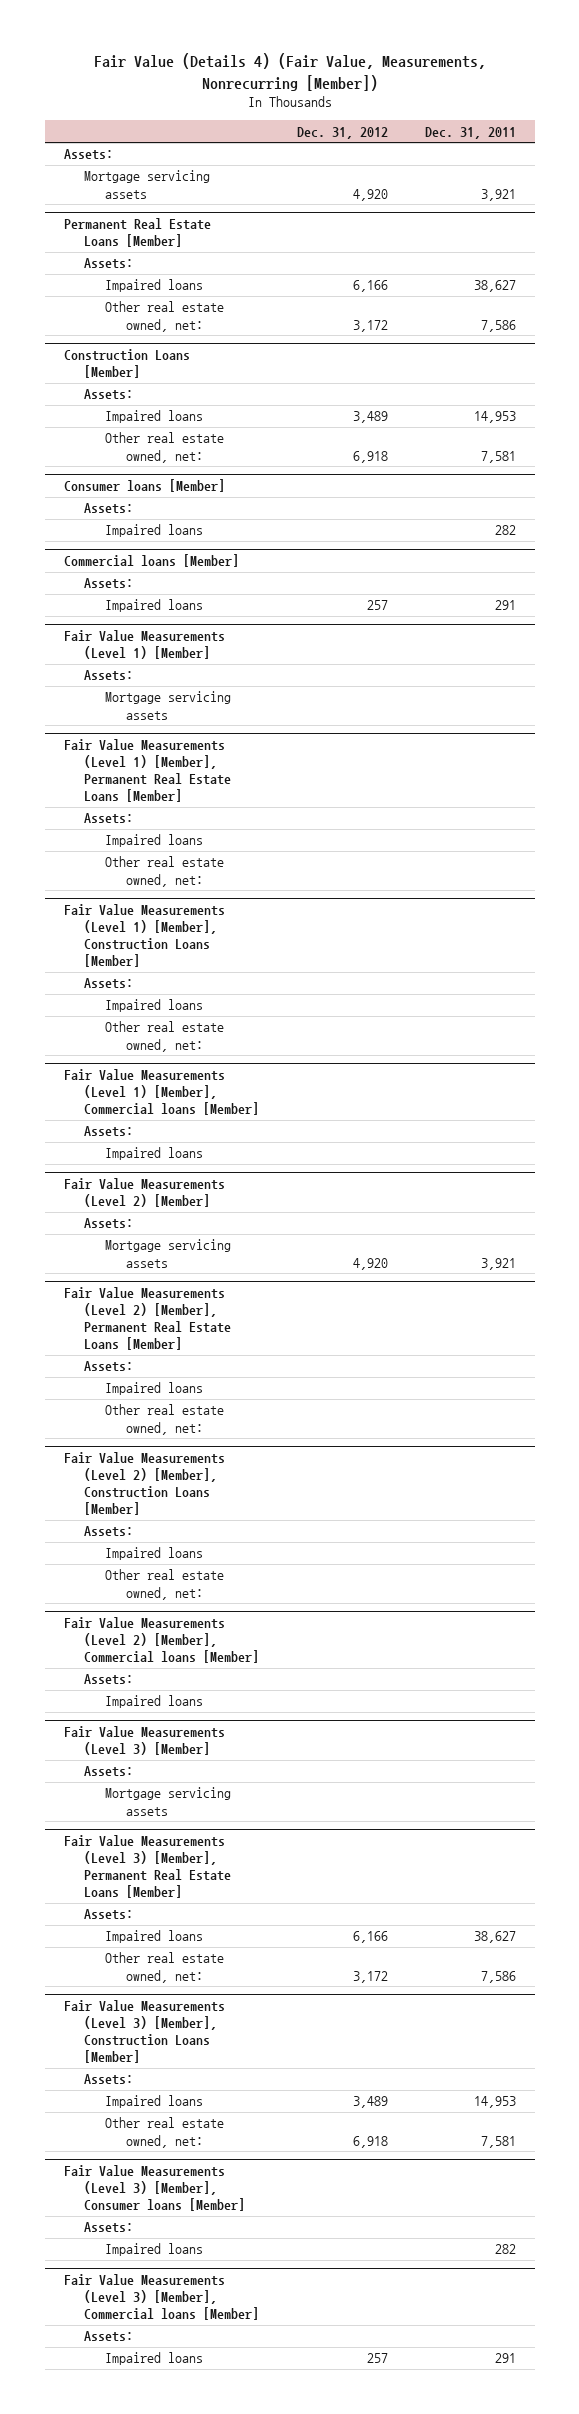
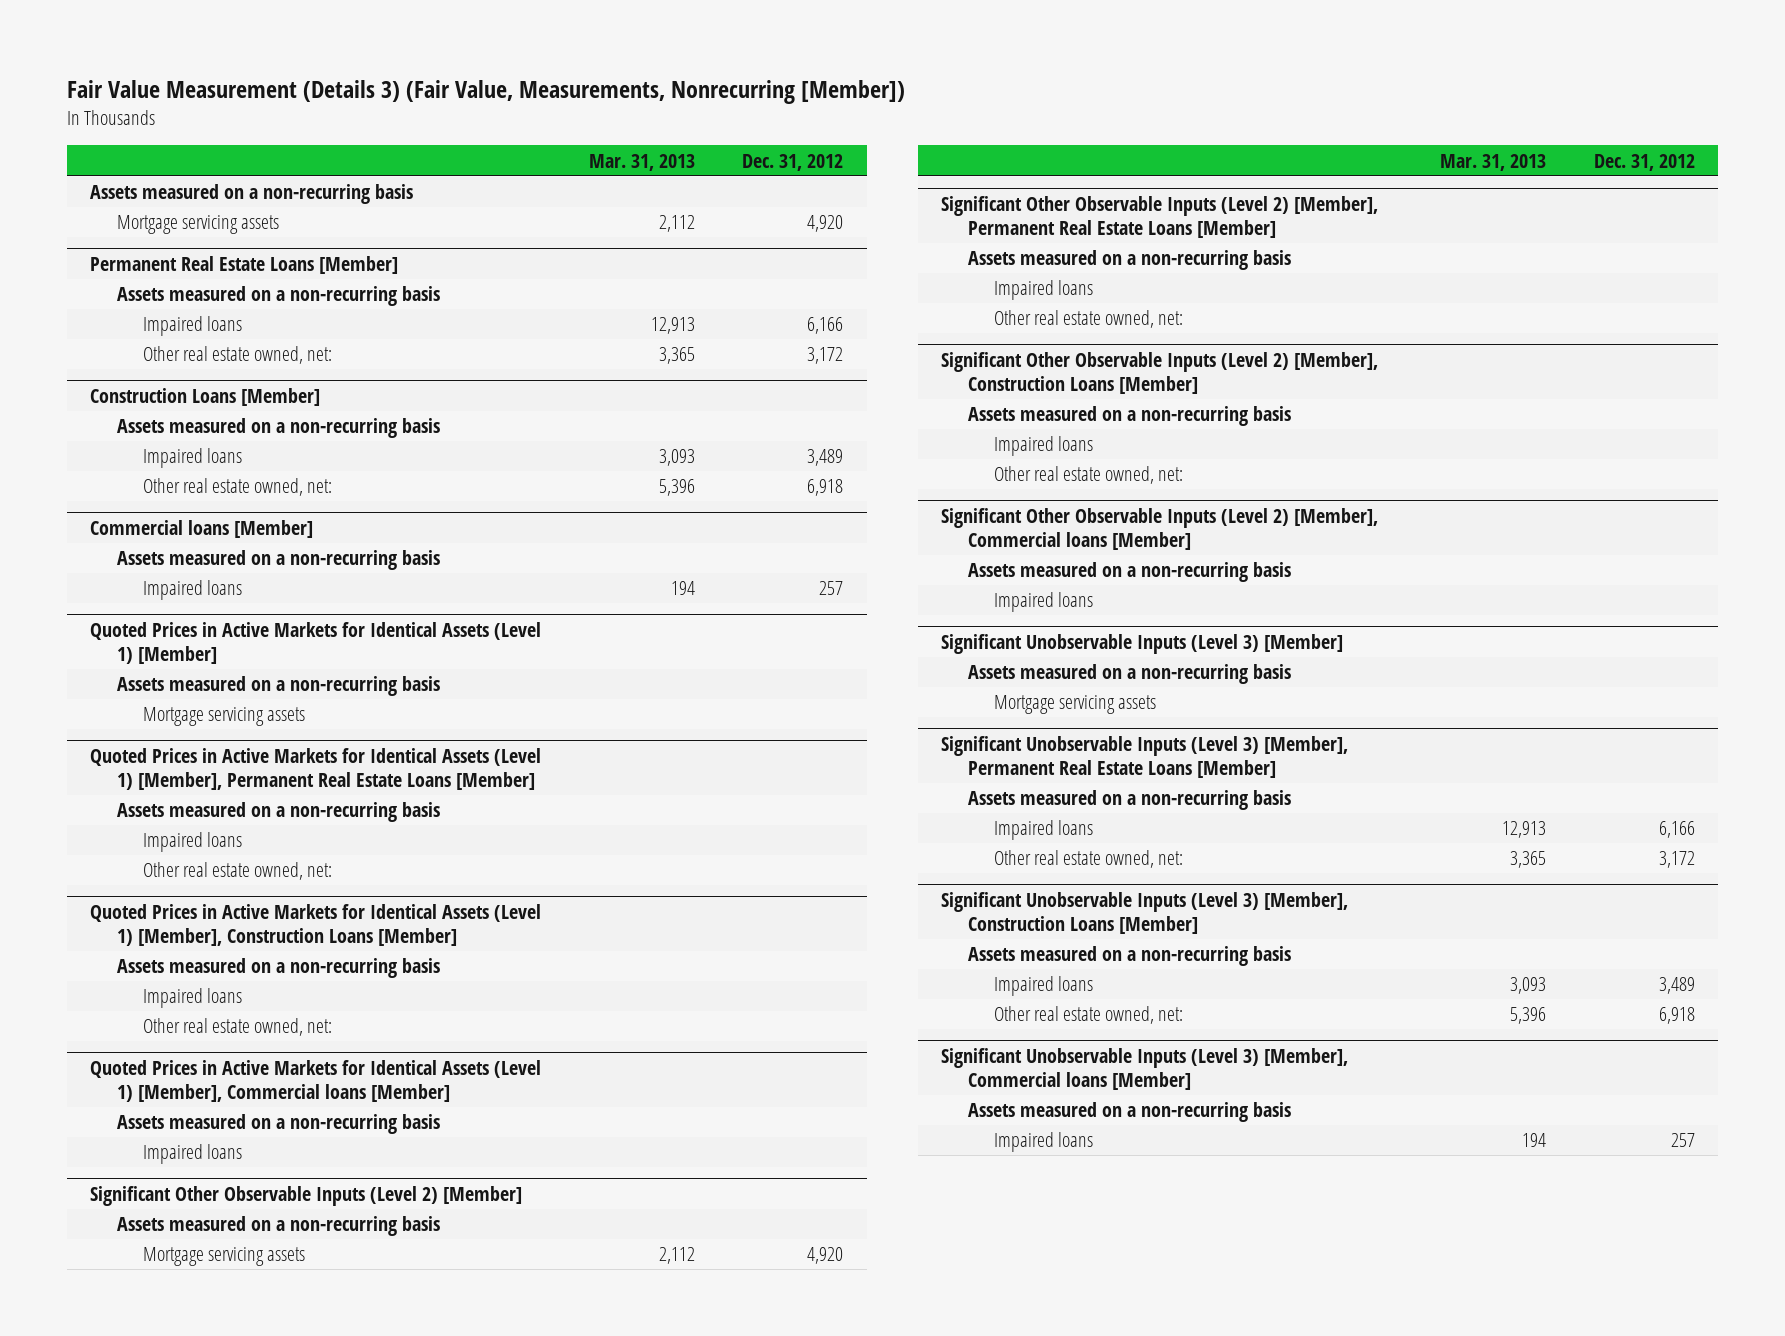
- Fair Value (Details 4) (Fair Value, Measurements, Nonrecurring [Member])
+ Fair Value Measurement (Details 3) (Fair Value, Measurements, Nonrecurring [Member])
- | Dec. 31, 2012 | Dec. 31, 2011
+ | Mar. 31, 2013 | Dec. 31, 2012
- Assets:
+ Assets measured on a non-recurring basis
@ Permanent Real Estate Loans [Member]
- Assets:
+ Assets measured on a non-recurring basis
@ Construction Loans [Member]
- Assets:
+ Assets measured on a non-recurring basis
- Consumer loans [Member]
- Assets:
- Impaired loans | | 282
@ Commercial loans [Member]
- Assets:
+ Assets measured on a non-recurring basis
- Fair Value Measurements (Level 1) [Member]
- Assets:
+ Quoted Prices in Active Markets for Identical Assets (Level 1) [Member]
+ Assets measured on a non-recurring basis
- Fair Value Measurements (Level 1) [Member], Permanent Real Estate Loans [Member]
- Assets:
+ Quoted Prices in Active Markets for Identical Assets (Level 1) [Member], Permanent Real Estate Loans [Member]
+ Assets measured on a non-recurring basis
- Fair Value Measurements (Level 1) [Member], Construction Loans [Member]
- Assets:
+ Quoted Prices in Active Markets for Identical Assets (Level 1) [Member], Construction Loans [Member]
+ Assets measured on a non-recurring basis
- Fair Value Measurements (Level 1) [Member], Commercial loans [Member]
- Assets:
+ Quoted Prices in Active Markets for Identical Assets (Level 1) [Member], Commercial loans [Member]
+ Assets measured on a non-recurring basis
- Fair Value Measurements (Level 2) [Member]
- Assets:
+ Significant Other Observable Inputs (Level 2) [Member]
+ Assets measured on a non-recurring basis
- Fair Value Measurements (Level 2) [Member], Permanent Real Estate Loans [Member]
- Assets:
+ Significant Other Observable Inputs (Level 2) [Member], Permanent Real Estate Loans [Member]
+ Assets measured on a non-recurring basis
- Fair Value Measurements (Level 2) [Member], Construction Loans [Member]
- Assets:
+ Significant Other Observable Inputs (Level 2) [Member], Construction Loans [Member]
+ Assets measured on a non-recurring basis
- Fair Value Measurements (Level 2) [Member], Commercial loans [Member]
- Assets:
+ Significant Other Observable Inputs (Level 2) [Member], Commercial loans [Member]
+ Assets measured on a non-recurring basis
- Fair Value Measurements (Level 3) [Member]
- Assets:
+ Significant Unobservable Inputs (Level 3) [Member]
+ Assets measured on a non-recurring basis
- Fair Value Measurements (Level 3) [Member], Permanent Real Estate Loans [Member]
- Assets:
+ Significant Unobservable Inputs (Level 3) [Member], Permanent Real Estate Loans [Member]
+ Assets measured on a non-recurring basis
- Fair Value Measurements (Level 3) [Member], Construction Loans [Member]
- Assets:
+ Significant Unobservable Inputs (Level 3) [Member], Construction Loans [Member]
+ Assets measured on a non-recurring basis
- Fair Value Measurements (Level 3) [Member], Consumer loans [Member]
- Assets:
- Impaired loans | | 282
- Fair Value Measurements (Level 3) [Member], Commercial loans [Member]
- Assets:
+ Significant Unobservable Inputs (Level 3) [Member], Commercial loans [Member]
+ Assets measured on a non-recurring basis

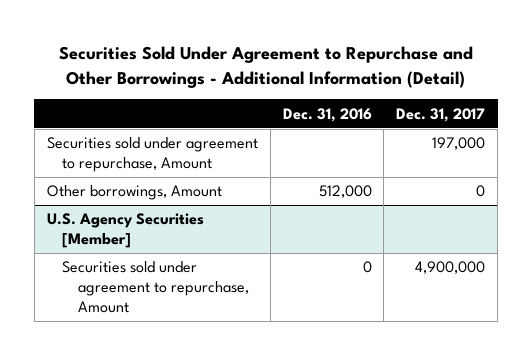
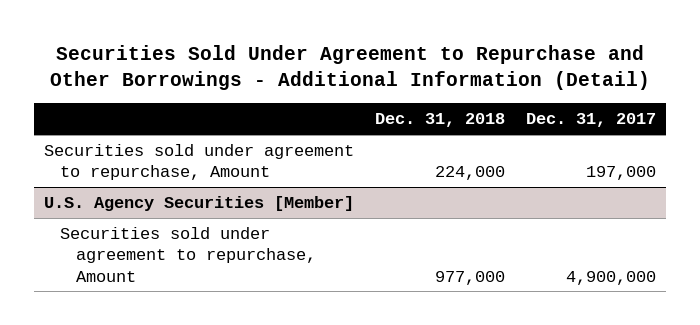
- | Dec. 31, 2016 | Dec. 31, 2017
+ | Dec. 31, 2018 | Dec. 31, 2017
- Other borrowings, Amount | 512,000 | 0

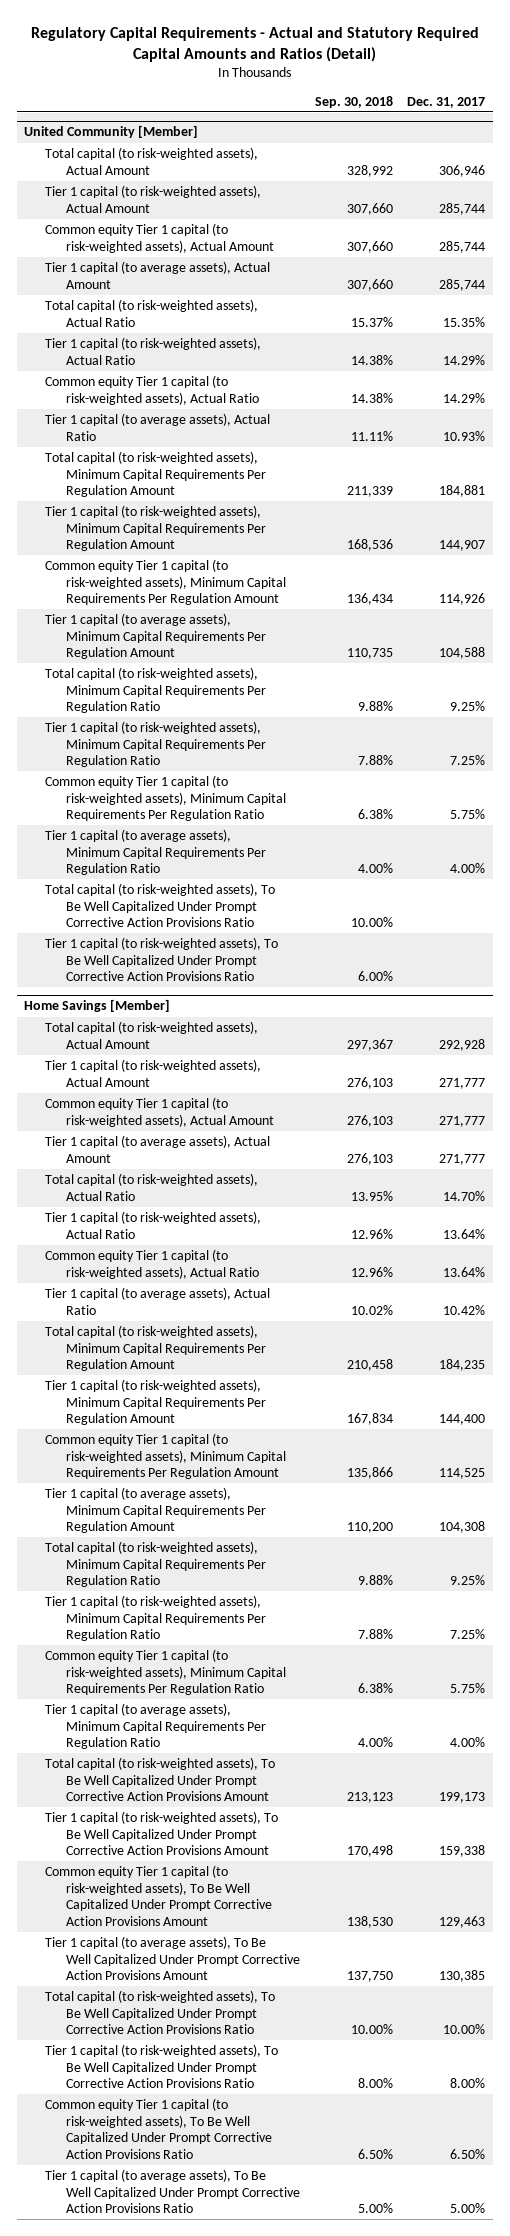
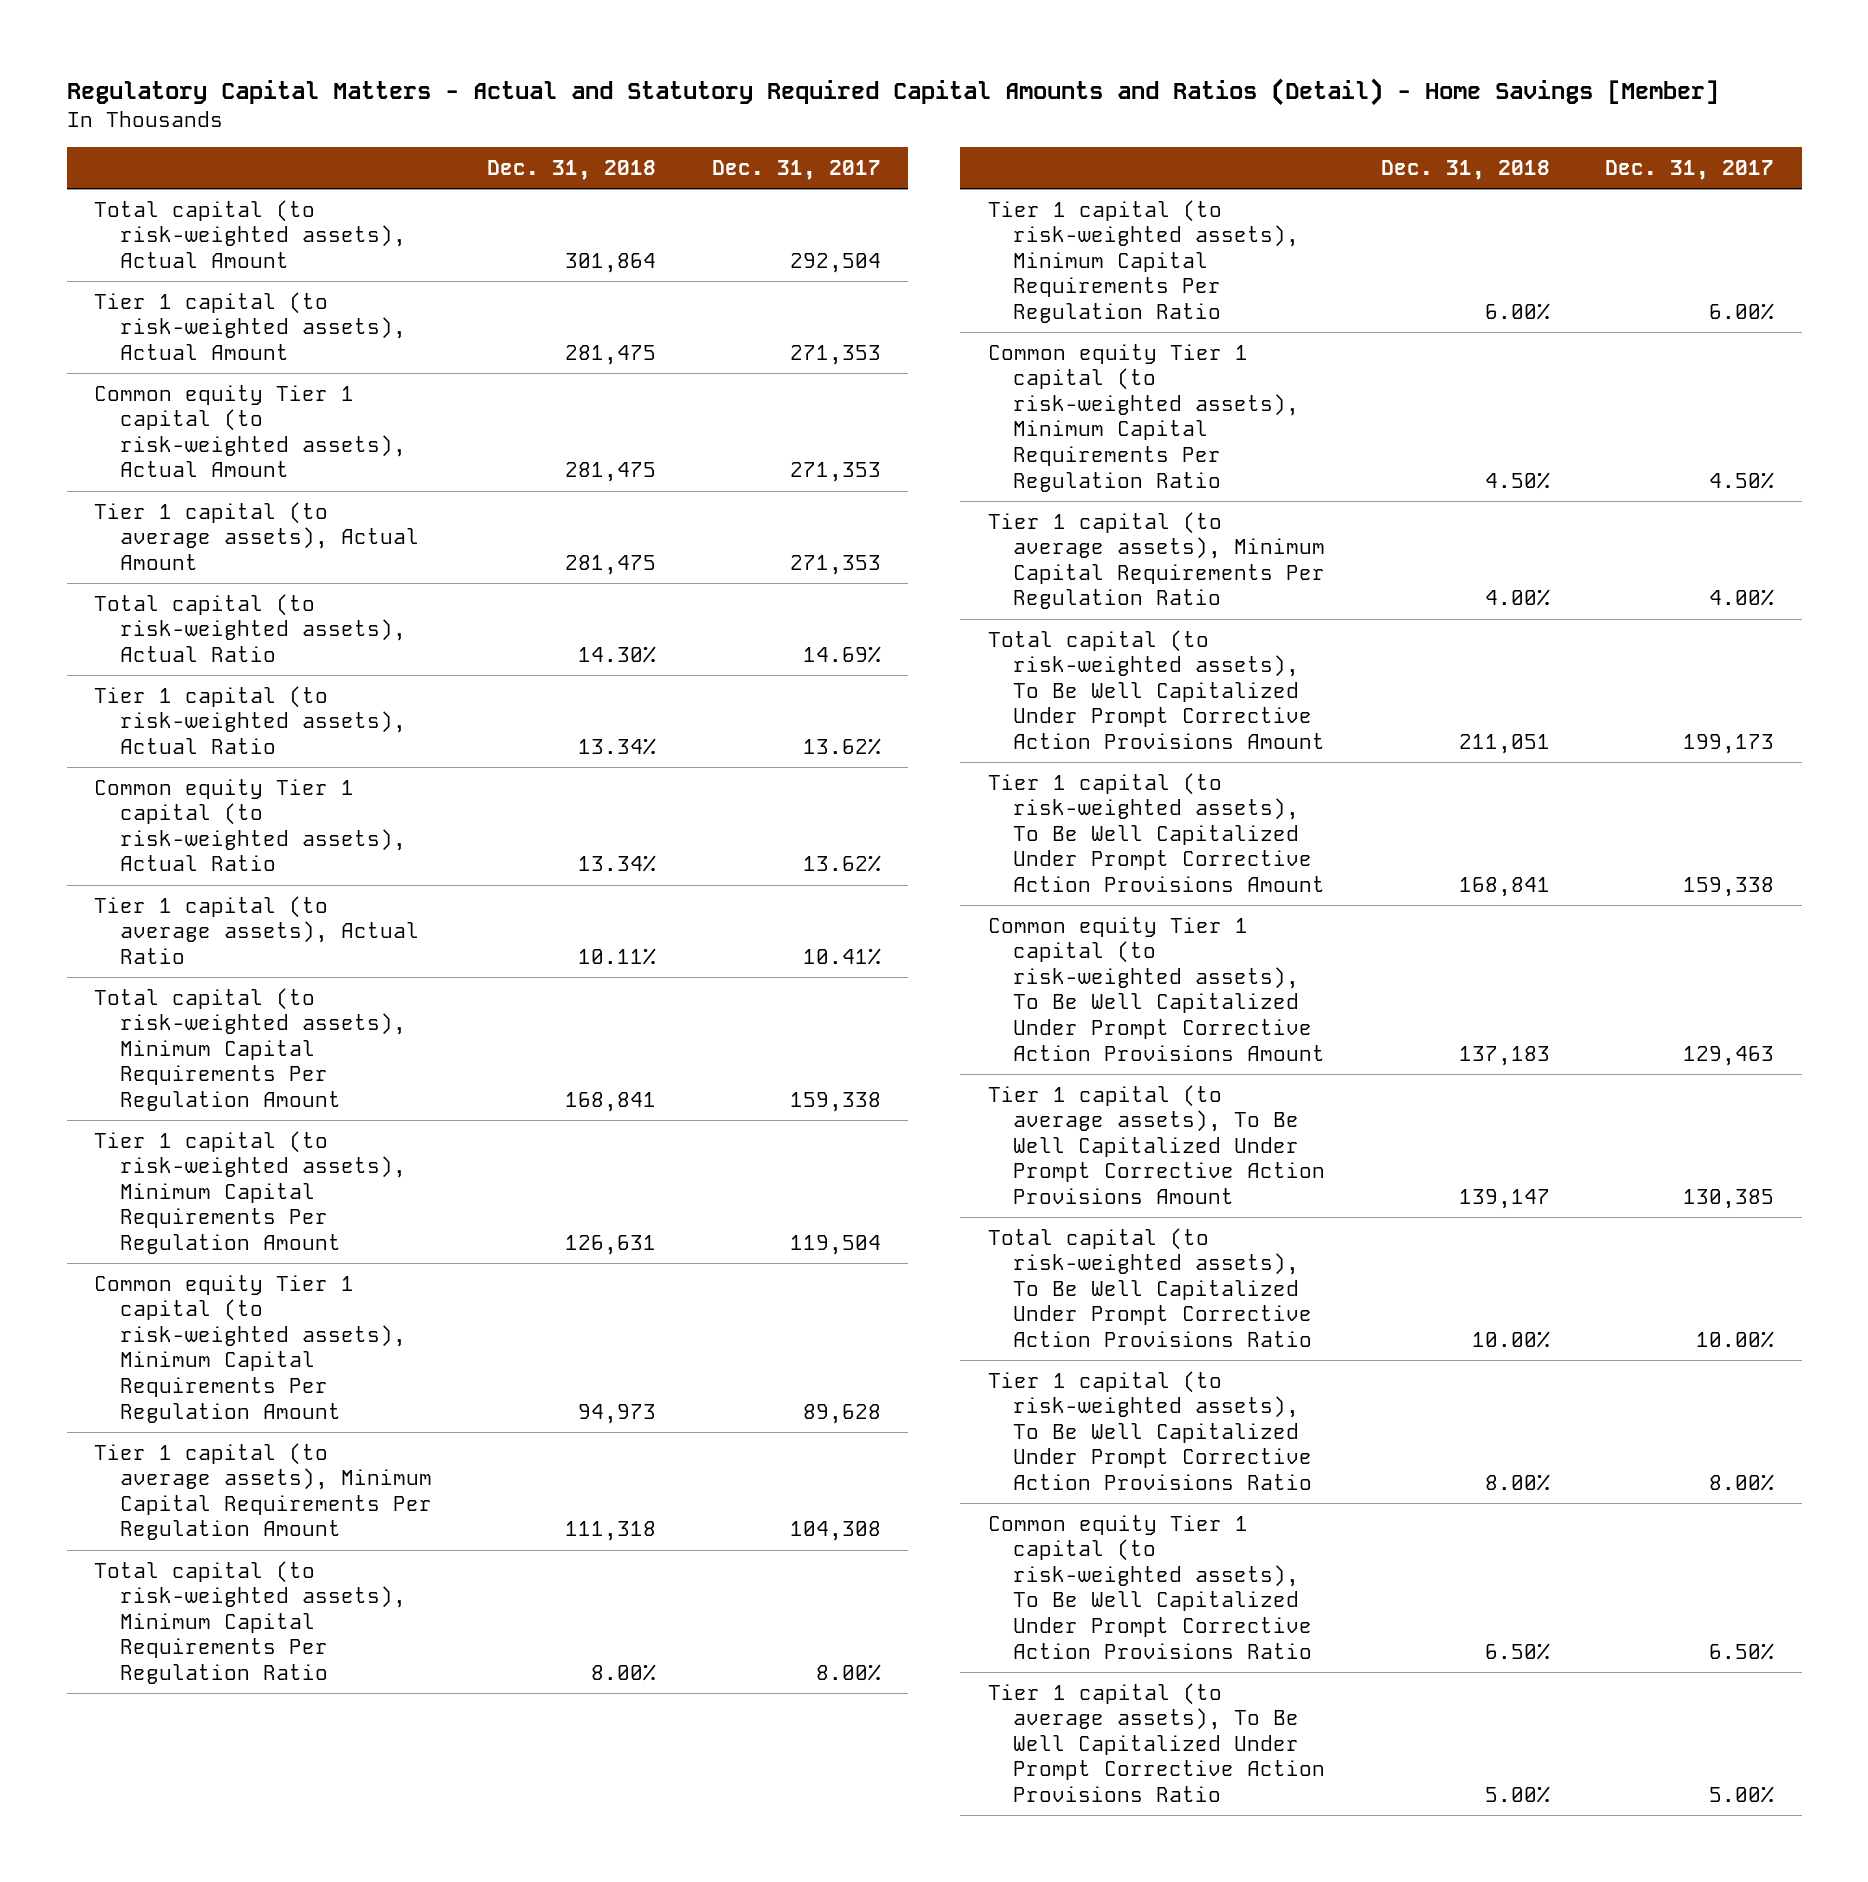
- Regulatory Capital Requirements - Actual and Statutory Required Capital Amounts and Ratios (Detail)
+ Regulatory Capital Matters - Actual and Statutory Required Capital Amounts and Ratios (Detail) - Home Savings [Member]
- | Sep. 30, 2018 | Dec. 31, 2017
+ | Dec. 31, 2018 | Dec. 31, 2017
- United Community [Member]
- Total capital (to risk-weighted assets), Actual Amount | 328,992 | 306,946
- Tier 1 capital (to risk-weighted assets), Actual Amount | 307,660 | 285,744
- Common equity Tier 1 capital (to risk-weighted assets), Actual Amount | 307,660 | 285,744
- Tier 1 capital (to average assets), Actual Amount | 307,660 | 285,744
- Total capital (to risk-weighted assets), Actual Ratio | 15.37% | 15.35%
- Tier 1 capital (to risk-weighted assets), Actual Ratio | 14.38% | 14.29%
- Common equity Tier 1 capital (to risk-weighted assets), Actual Ratio | 14.38% | 14.29%
- Tier 1 capital (to average assets), Actual Ratio | 11.11% | 10.93%
- Total capital (to risk-weighted assets), Minimum Capital Requirements Per Regulation Amount | 211,339 | 184,881
- Tier 1 capital (to risk-weighted assets), Minimum Capital Requirements Per Regulation Amount | 168,536 | 144,907
- Common equity Tier 1 capital (to risk-weighted assets), Minimum Capital Requirements Per Regulation Amount | 136,434 | 114,926
- Tier 1 capital (to average assets), Minimum Capital Requirements Per Regulation Amount | 110,735 | 104,588
- Total capital (to risk-weighted assets), Minimum Capital Requirements Per Regulation Ratio | 9.88% | 9.25%
- Tier 1 capital (to risk-weighted assets), Minimum Capital Requirements Per Regulation Ratio | 7.88% | 7.25%
- Common equity Tier 1 capital (to risk-weighted assets), Minimum Capital Requirements Per Regulation Ratio | 6.38% | 5.75%
- Tier 1 capital (to average assets), Minimum Capital Requirements Per Regulation Ratio | 4.00% | 4.00%
- Total capital (to risk-weighted assets), To Be Well Capitalized Under Prompt Corrective Action Provisions Ratio | 10.00% |
- Tier 1 capital (to risk-weighted assets), To Be Well Capitalized Under Prompt Corrective Action Provisions Ratio | 6.00% |
- Home Savings [Member]
- Total capital (to risk-weighted assets), Actual Amount | 297,367 | 292,928
- Tier 1 capital (to risk-weighted assets), Actual Amount | 276,103 | 271,777
- Common equity Tier 1 capital (to risk-weighted assets), Actual Amount | 276,103 | 271,777
- Tier 1 capital (to average assets), Actual Amount | 276,103 | 271,777
- Total capital (to risk-weighted assets), Actual Ratio | 13.95% | 14.70%
- Tier 1 capital (to risk-weighted assets), Actual Ratio | 12.96% | 13.64%
- Common equity Tier 1 capital (to risk-weighted assets), Actual Ratio | 12.96% | 13.64%
- Tier 1 capital (to average assets), Actual Ratio | 10.02% | 10.42%
- Total capital (to risk-weighted assets), Minimum Capital Requirements Per Regulation Amount | 210,458 | 184,235
- Tier 1 capital (to risk-weighted assets), Minimum Capital Requirements Per Regulation Amount | 167,834 | 144,400
- Common equity Tier 1 capital (to risk-weighted assets), Minimum Capital Requirements Per Regulation Amount | 135,866 | 114,525
+ Total capital (to risk-weighted assets), Actual Amount | 301,864 | 292,504
+ Tier 1 capital (to risk-weighted assets), Actual Amount | 281,475 | 271,353
+ Common equity Tier 1 capital (to risk-weighted assets), Actual Amount | 281,475 | 271,353
+ Tier 1 capital (to average assets), Actual Amount | 281,475 | 271,353
+ Total capital (to risk-weighted assets), Actual Ratio | 14.30% | 14.69%
+ Tier 1 capital (to risk-weighted assets), Actual Ratio | 13.34% | 13.62%
+ Common equity Tier 1 capital (to risk-weighted assets), Actual Ratio | 13.34% | 13.62%
+ Tier 1 capital (to average assets), Actual Ratio | 10.11% | 10.41%
+ Total capital (to risk-weighted assets), Minimum Capital Requirements Per Regulation Amount | 168,841 | 159,338
+ Tier 1 capital (to risk-weighted assets), Minimum Capital Requirements Per Regulation Amount | 126,631 | 119,504
+ Common equity Tier 1 capital (to risk-weighted assets), Minimum Capital Requirements Per Regulation Amount | 94,973 | 89,628
- Total capital (to risk-weighted assets), Minimum Capital Requirements Per Regulation Ratio | 9.88% | 9.25%
- Tier 1 capital (to risk-weighted assets), Minimum Capital Requirements Per Regulation Ratio | 7.88% | 7.25%
- Common equity Tier 1 capital (to risk-weighted assets), Minimum Capital Requirements Per Regulation Ratio | 6.38% | 5.75%
+ Total capital (to risk-weighted assets), Minimum Capital Requirements Per Regulation Ratio | 8.00% | 8.00%
+ Tier 1 capital (to risk-weighted assets), Minimum Capital Requirements Per Regulation Ratio | 6.00% | 6.00%
+ Common equity Tier 1 capital (to risk-weighted assets), Minimum Capital Requirements Per Regulation Ratio | 4.50% | 4.50%

